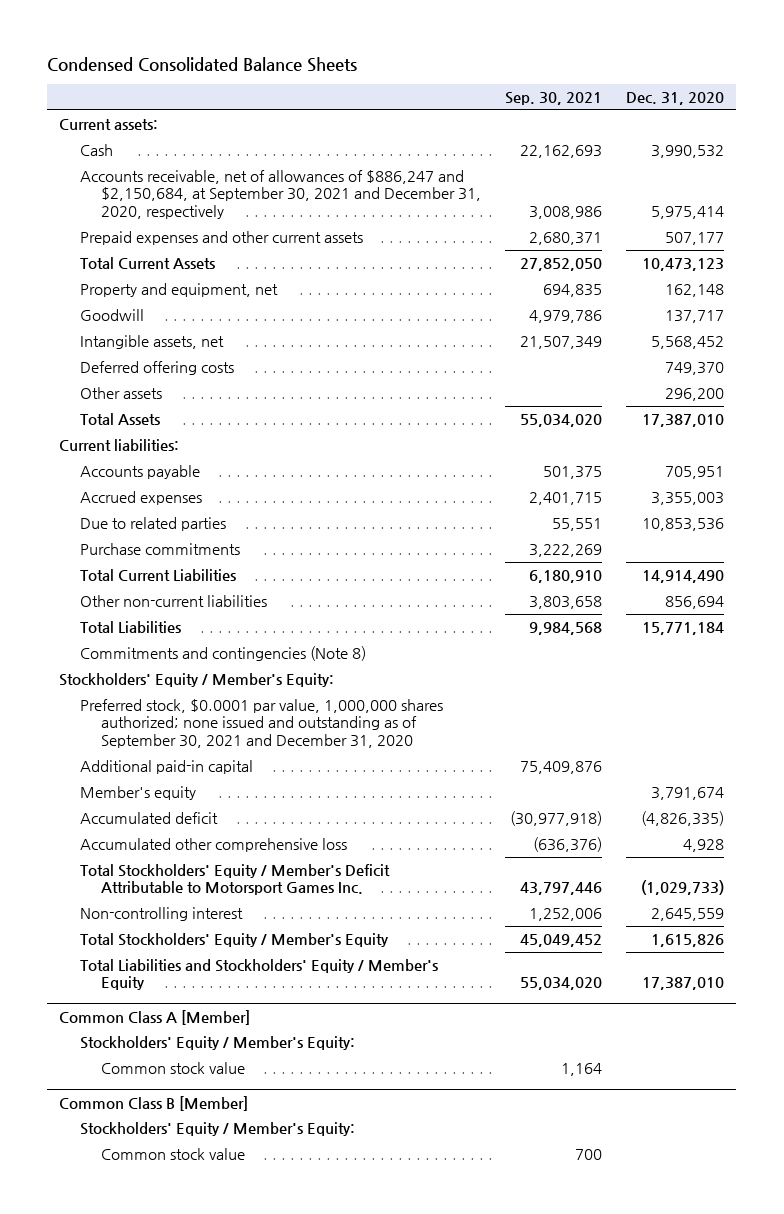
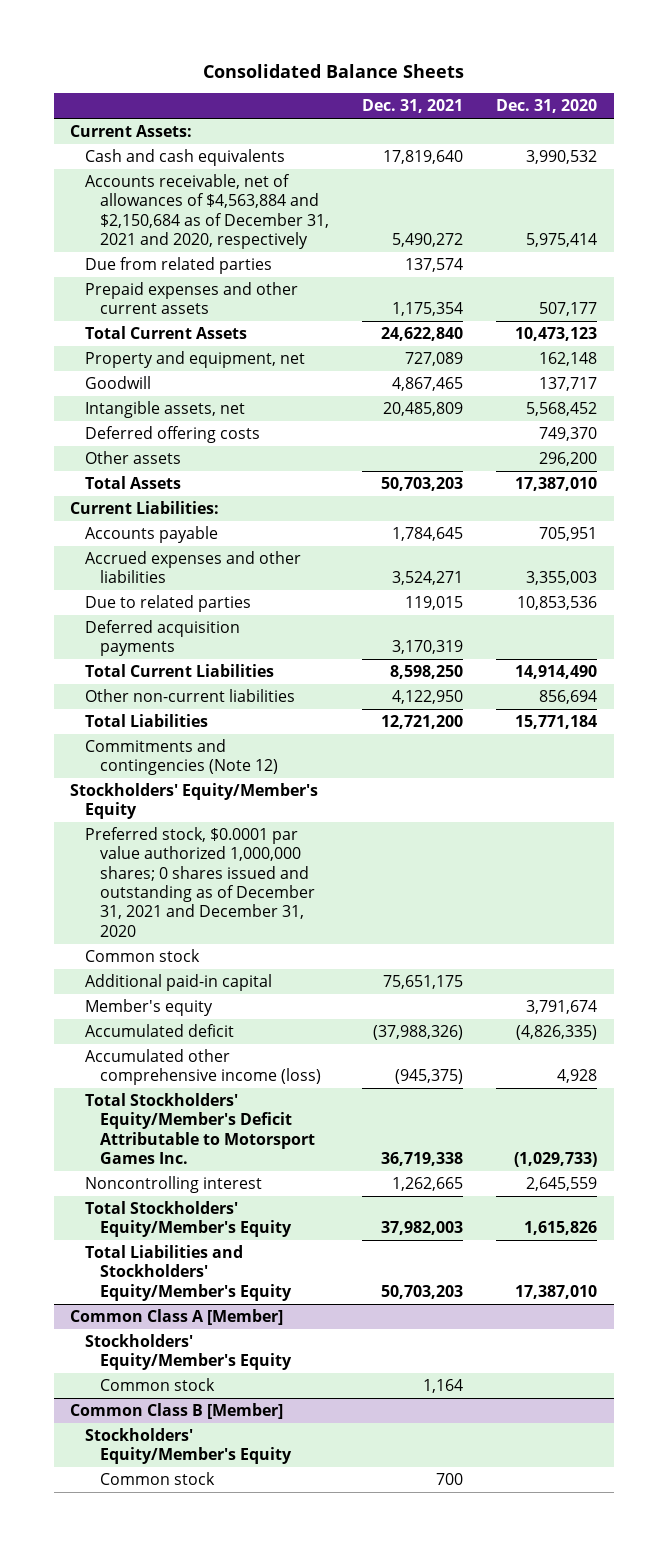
- Condensed Consolidated Balance Sheets
+ Consolidated Balance Sheets
- | Sep. 30, 2021 | Dec. 31, 2020
+ | Dec. 31, 2021 | Dec. 31, 2020
- Current assets:
- Cash | 22,162,693 | 3,990,532
- Accounts receivable, net of allowances of $886,247 and $2,150,684, at September 30, 2021 and December 31, 2020, respectively | 3,008,986 | 5,975,414
+ Current Assets:
+ Cash and cash equivalents | 17,819,640 | 3,990,532
+ Accounts receivable, net of allowances of $4,563,884 and $2,150,684 as of December 31, 2021 and 2020, respectively | 5,490,272 | 5,975,414
+ Due from related parties | 137,574 |
- Current liabilities:
+ Current Liabilities:
- Accrued expenses | 2,401,715 | 3,355,003
+ Accrued expenses and other liabilities | 3,524,271 | 3,355,003
- Purchase commitments | 3,222,269 |
+ Deferred acquisition payments | 3,170,319 |
- Commitments and contingencies (Note 8)
- Stockholders' Equity / Member's Equity:
- Preferred stock, $0.0001 par value, 1,000,000 shares authorized; none issued and outstanding as of September 30, 2021 and December 31, 2020
+ Commitments and contingencies (Note 12)
+ Stockholders' Equity/Member's Equity
+ Preferred stock, $0.0001 par value authorized 1,000,000 shares; 0 shares issued and outstanding as of December 31, 2021 and December 31, 2020
+ Common stock
- Accumulated other comprehensive loss | (636,376) | 4,928
- Total Stockholders' Equity / Member's Deficit Attributable to Motorsport Games Inc. | 43,797,446 | (1,029,733)
- Non-controlling interest | 1,252,006 | 2,645,559
- Total Stockholders' Equity / Member's Equity | 45,049,452 | 1,615,826
- Total Liabilities and Stockholders' Equity / Member's Equity | 55,034,020 | 17,387,010
+ Accumulated other comprehensive income (loss) | (945,375) | 4,928
+ Total Stockholders' Equity/Member's Deficit Attributable to Motorsport Games Inc. | 36,719,338 | (1,029,733)
+ Noncontrolling interest | 1,262,665 | 2,645,559
+ Total Stockholders' Equity/Member's Equity | 37,982,003 | 1,615,826
+ Total Liabilities and Stockholders' Equity/Member's Equity | 50,703,203 | 17,387,010
@ Common Class A [Member]
- Stockholders' Equity / Member's Equity:
- Common stock value | 1,164 |
+ Stockholders' Equity/Member's Equity
+ Common stock | 1,164 |
@ Common Class B [Member]
- Stockholders' Equity / Member's Equity:
- Common stock value | 700 |
+ Stockholders' Equity/Member's Equity
+ Common stock | 700 |

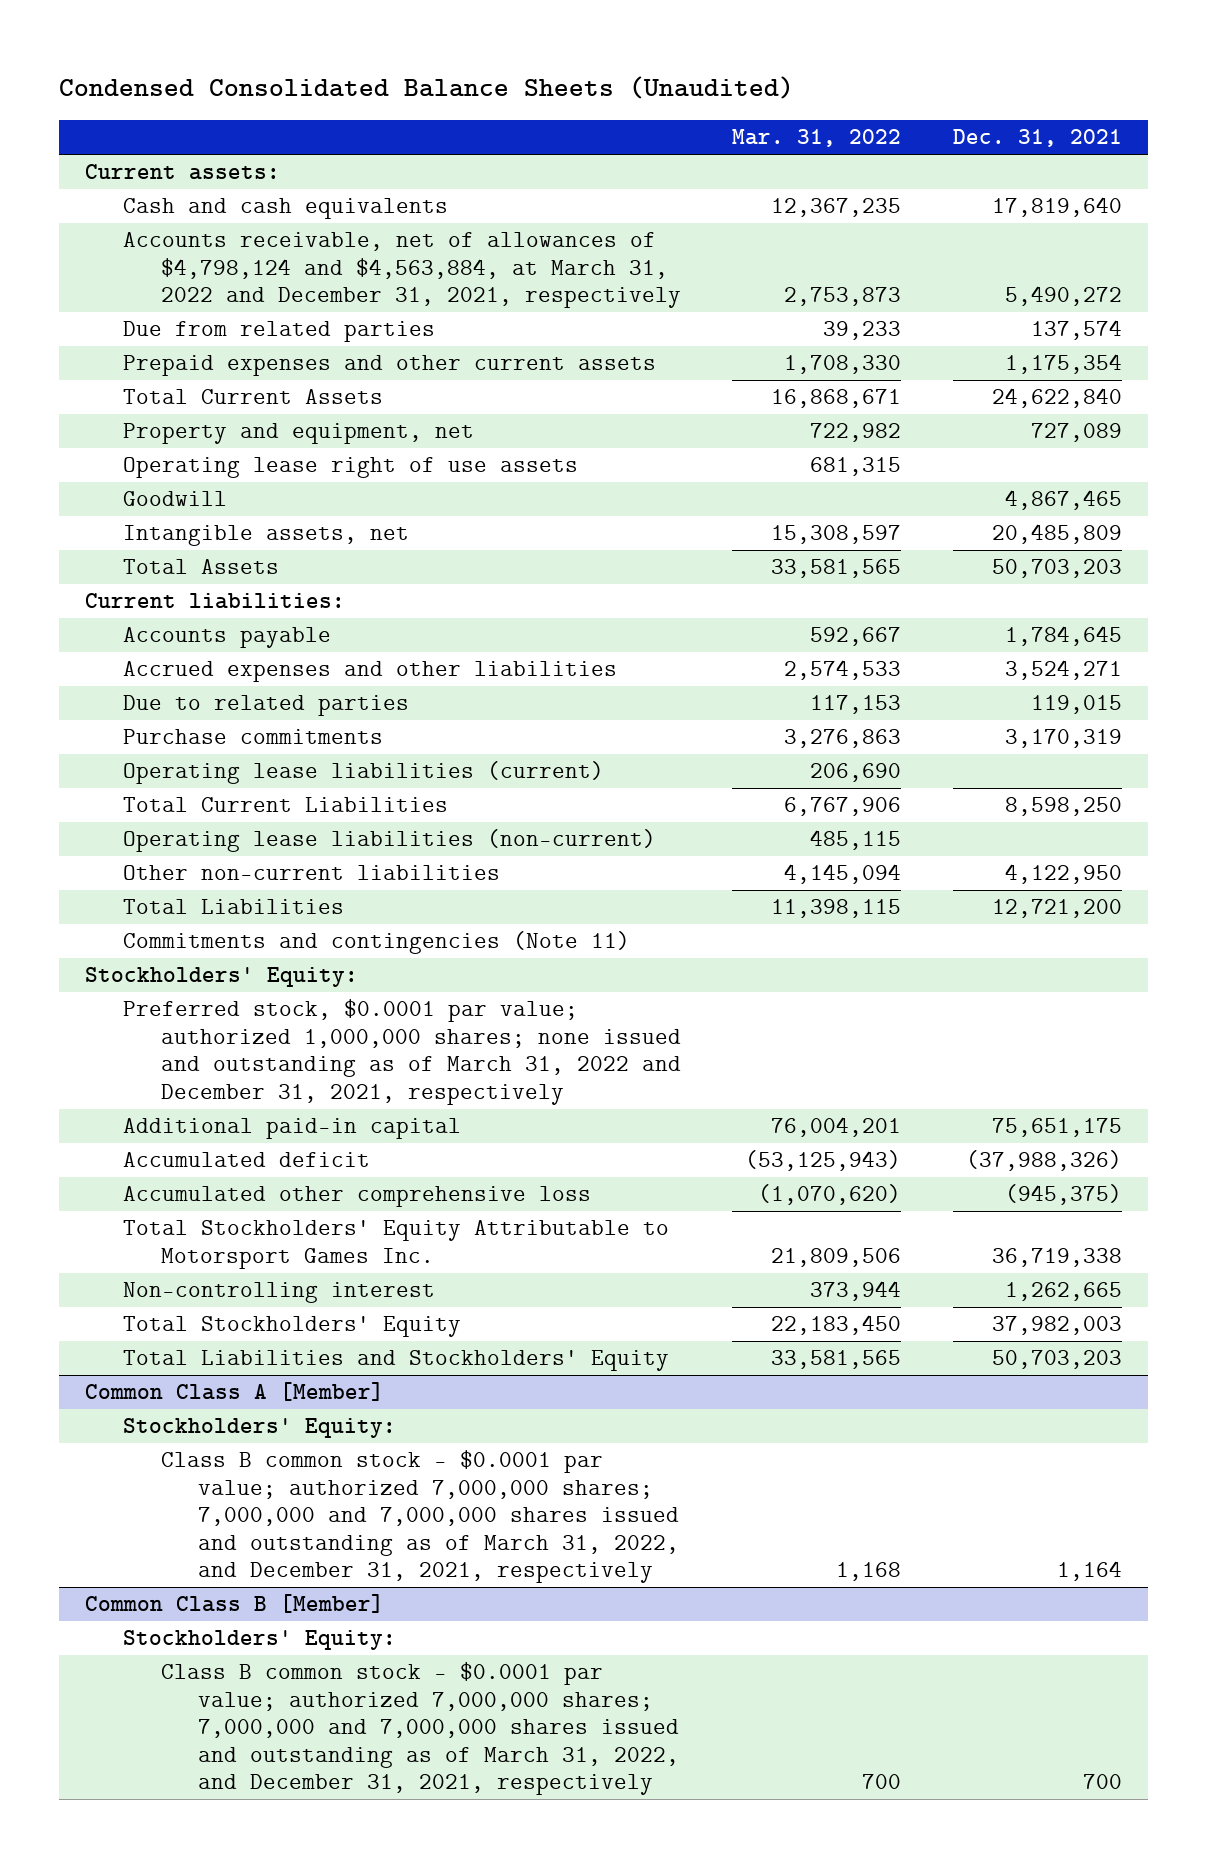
- Consolidated Balance Sheets
+ Condensed Consolidated Balance Sheets (Unaudited)
- | Dec. 31, 2021 | Dec. 31, 2020
+ | Mar. 31, 2022 | Dec. 31, 2021
- Current Assets:
+ Current assets:
- Accounts receivable, net of allowances of $4,563,884 and $2,150,684 as of December 31, 2021 and 2020, respectively | 5,490,272 | 5,975,414
+ Accounts receivable, net of allowances of $4,798,124 and $4,563,884, at March 31, 2022 and December 31, 2021, respectively | 2,753,873 | 5,490,272
+ Operating lease right of use assets | 681,315 |
- Deferred offering costs | | 749,370
- Other assets | | 296,200
- Current Liabilities:
+ Current liabilities:
- Deferred acquisition payments | 3,170,319 |
+ Purchase commitments | 3,276,863 | 3,170,319
+ Operating lease liabilities (current) | 206,690 |
+ Operating lease liabilities (non-current) | 485,115 |
- Commitments and contingencies (Note 12)
- Stockholders' Equity/Member's Equity
- Preferred stock, $0.0001 par value authorized 1,000,000 shares; 0 shares issued and outstanding as of December 31, 2021 and December 31, 2020
- Common stock
+ Commitments and contingencies (Note 11)
+ Stockholders' Equity:
+ Preferred stock, $0.0001 par value; authorized 1,000,000 shares; none issued and outstanding as of March 31, 2022 and December 31, 2021, respectively
- Member's equity | | 3,791,674
- Accumulated other comprehensive income (loss) | (945,375) | 4,928
- Total Stockholders' Equity/Member's Deficit Attributable to Motorsport Games Inc. | 36,719,338 | (1,029,733)
- Noncontrolling interest | 1,262,665 | 2,645,559
- Total Stockholders' Equity/Member's Equity | 37,982,003 | 1,615,826
- Total Liabilities and Stockholders' Equity/Member's Equity | 50,703,203 | 17,387,010
+ Accumulated other comprehensive loss | (1,070,620) | (945,375)
+ Total Stockholders' Equity Attributable to Motorsport Games Inc. | 21,809,506 | 36,719,338
+ Non-controlling interest | 373,944 | 1,262,665
+ Total Stockholders' Equity | 22,183,450 | 37,982,003
+ Total Liabilities and Stockholders' Equity | 33,581,565 | 50,703,203
@ Common Class A [Member]
- Stockholders' Equity/Member's Equity
- Common stock | 1,164 |
+ Stockholders' Equity:
+ Class B common stock - $0.0001 par value; authorized 7,000,000 shares; 7,000,000 and 7,000,000 shares issued and outstanding as of March 31, 2022, and December 31, 2021, respectively | 1,168 | 1,164
@ Common Class B [Member]
- Stockholders' Equity/Member's Equity
- Common stock | 700 |
+ Stockholders' Equity:
+ Class B common stock - $0.0001 par value; authorized 7,000,000 shares; 7,000,000 and 7,000,000 shares issued and outstanding as of March 31, 2022, and December 31, 2021, respectively | 700 | 700

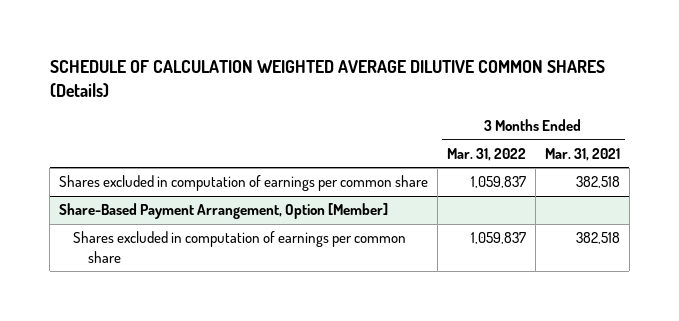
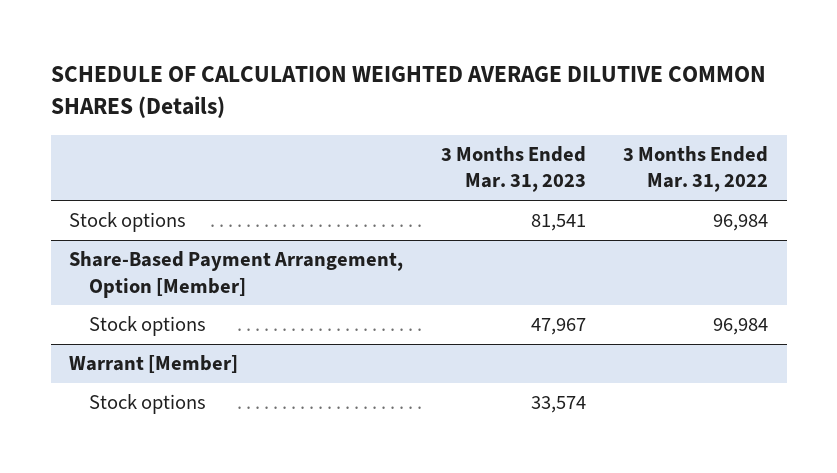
- | 3 Months Ended Mar. 31, 2022 | 3 Months Ended Mar. 31, 2021
+ | 3 Months Ended Mar. 31, 2023 | 3 Months Ended Mar. 31, 2022
- Shares excluded in computation of earnings per common share | 1,059,837 | 382,518
+ Stock options | 81,541 | 96,984
@ Share-Based Payment Arrangement, Option [Member]
- Shares excluded in computation of earnings per common share | 1,059,837 | 382,518
+ Stock options | 47,967 | 96,984
+ Warrant [Member]
+ Stock options | 33,574 |

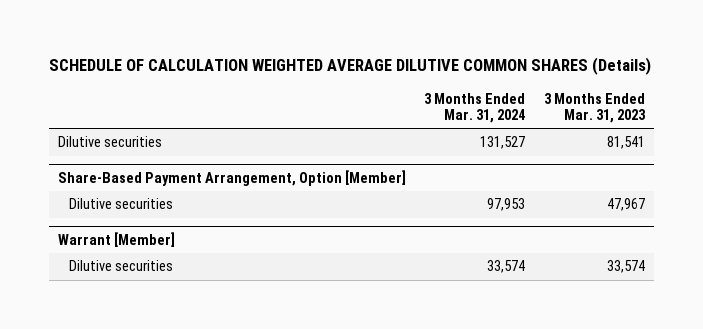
- | 3 Months Ended Mar. 31, 2023 | 3 Months Ended Mar. 31, 2022
+ | 3 Months Ended Mar. 31, 2024 | 3 Months Ended Mar. 31, 2023
- Stock options | 81,541 | 96,984
+ Dilutive securities | 131,527 | 81,541
@ Share-Based Payment Arrangement, Option [Member]
- Stock options | 47,967 | 96,984
+ Dilutive securities | 97,953 | 47,967
@ Warrant [Member]
- Stock options | 33,574 |
+ Dilutive securities | 33,574 | 33,574

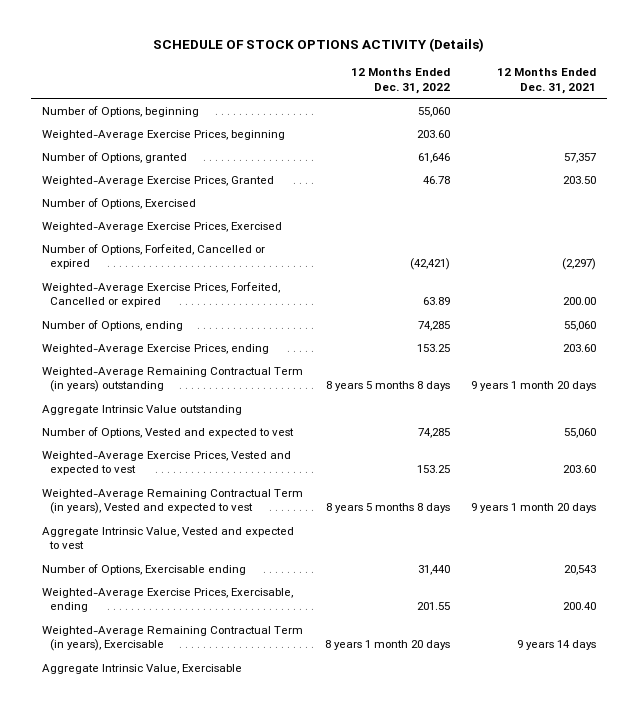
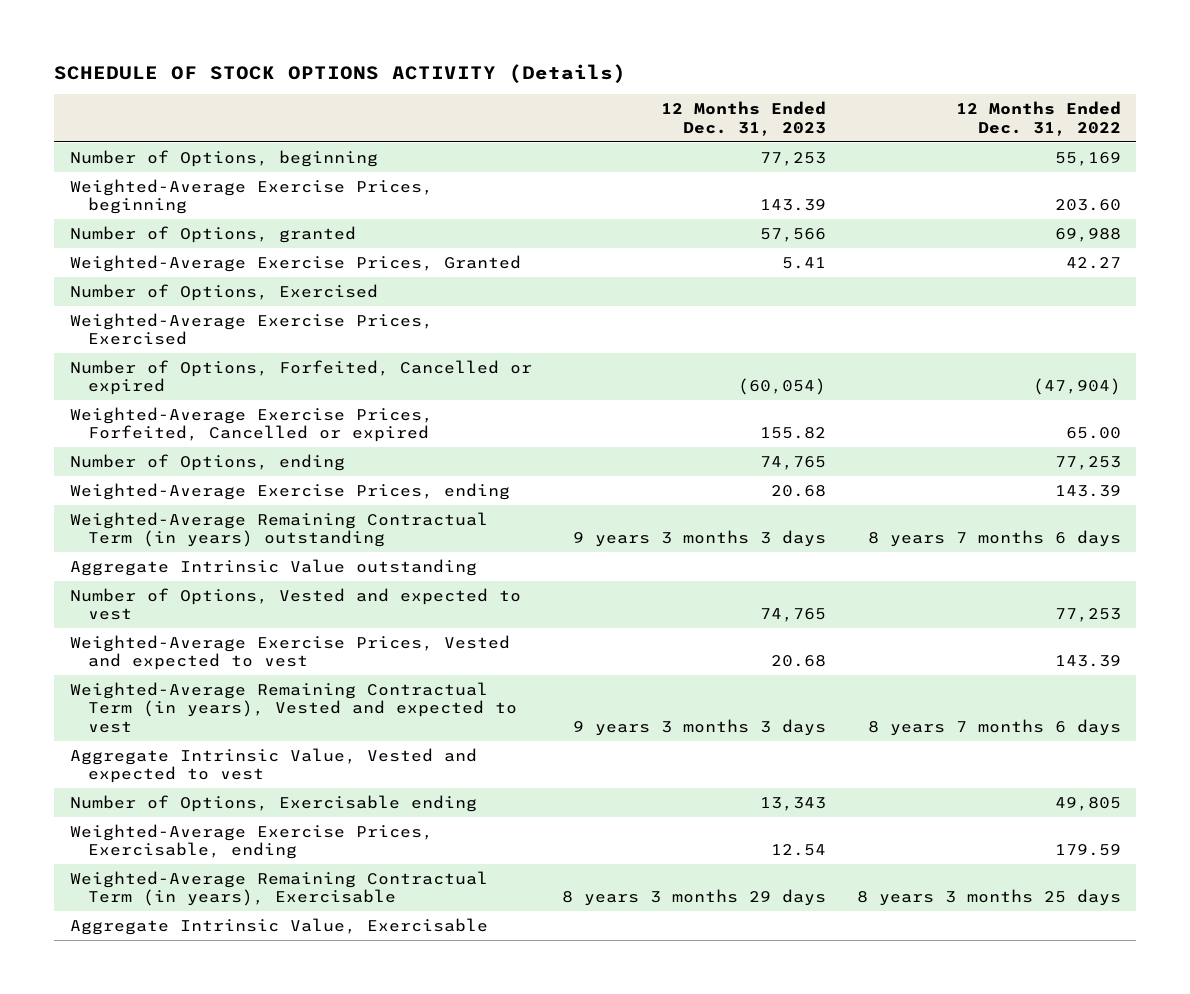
- | 12 Months Ended Dec. 31, 2022 | 12 Months Ended Dec. 31, 2021
+ | 12 Months Ended Dec. 31, 2023 | 12 Months Ended Dec. 31, 2022
- Number of Options, beginning | 55,060 |
+ Number of Options, beginning | 77,253 | 55,169
- Number of Options, granted | 61,646 | 57,357
- Weighted-Average Exercise Prices, Granted | 46.78 | 203.50
+ Number of Options, granted | 57,566 | 69,988
+ Weighted-Average Exercise Prices, Granted | 5.41 | 42.27
- Number of Options, Forfeited, Cancelled or expired | (42,421) | (2,297)
- Weighted-Average Exercise Prices, Forfeited, Cancelled or expired | 63.89 | 200.00
- Number of Options, ending | 74,285 | 55,060
- Weighted-Average Exercise Prices, ending | 153.25 | 203.60
- Weighted-Average Remaining Contractual Term (in years) outstanding | 8 years 5 months 8 days | 9 years 1 month 20 days
+ Number of Options, Forfeited, Cancelled or expired | (60,054) | (47,904)
+ Weighted-Average Exercise Prices, Forfeited, Cancelled or expired | 155.82 | 65.00
+ Number of Options, ending | 74,765 | 77,253
+ Weighted-Average Exercise Prices, ending | 20.68 | 143.39
+ Weighted-Average Remaining Contractual Term (in years) outstanding | 9 years 3 months 3 days | 8 years 7 months 6 days
- Number of Options, Vested and expected to vest | 74,285 | 55,060
- Weighted-Average Exercise Prices, Vested and expected to vest | 153.25 | 203.60
- Weighted-Average Remaining Contractual Term (in years), Vested and expected to vest | 8 years 5 months 8 days | 9 years 1 month 20 days
+ Number of Options, Vested and expected to vest | 74,765 | 77,253
+ Weighted-Average Exercise Prices, Vested and expected to vest | 20.68 | 143.39
+ Weighted-Average Remaining Contractual Term (in years), Vested and expected to vest | 9 years 3 months 3 days | 8 years 7 months 6 days
- Number of Options, Exercisable ending | 31,440 | 20,543
- Weighted-Average Exercise Prices, Exercisable, ending | 201.55 | 200.40
- Weighted-Average Remaining Contractual Term (in years), Exercisable | 8 years 1 month 20 days | 9 years 14 days
+ Number of Options, Exercisable ending | 13,343 | 49,805
+ Weighted-Average Exercise Prices, Exercisable, ending | 12.54 | 179.59
+ Weighted-Average Remaining Contractual Term (in years), Exercisable | 8 years 3 months 29 days | 8 years 3 months 25 days

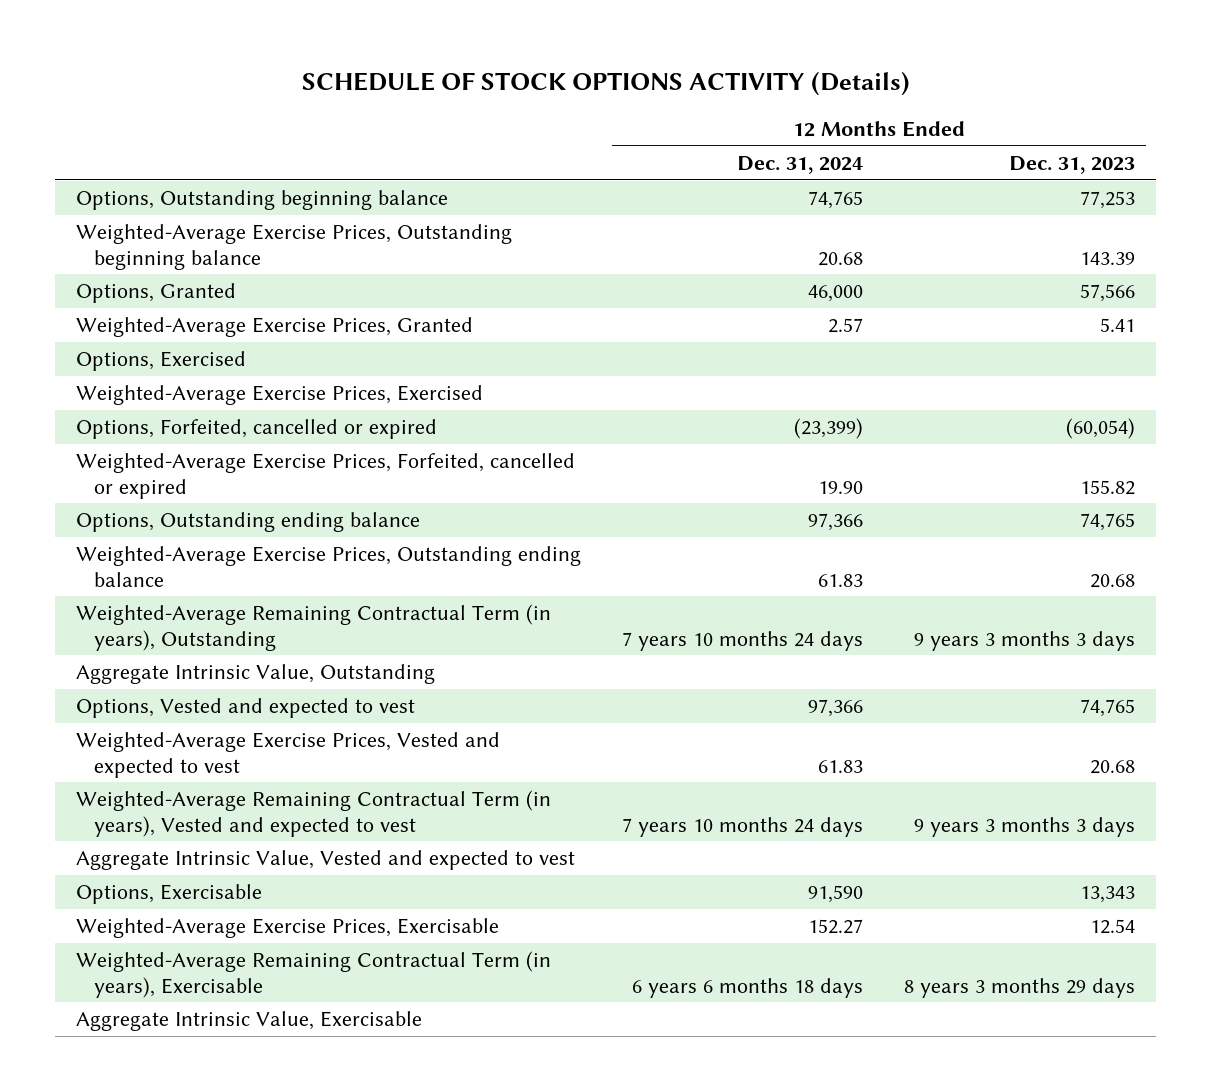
- | 12 Months Ended Dec. 31, 2023 | 12 Months Ended Dec. 31, 2022
+ | 12 Months Ended Dec. 31, 2024 | 12 Months Ended Dec. 31, 2023
- Number of Options, beginning | 77,253 | 55,169
- Weighted-Average Exercise Prices, beginning | 143.39 | 203.60
- Number of Options, granted | 57,566 | 69,988
+ Options, Outstanding beginning balance | 74,765 | 77,253
+ Weighted-Average Exercise Prices, Outstanding beginning balance | 20.68 | 143.39
+ Options, Granted | 46,000 | 57,566
- Number of Options, Exercised
+ Options, Exercised
- Number of Options, Forfeited, Cancelled or expired | (60,054) | (47,904)
- Weighted-Average Exercise Prices, Forfeited, Cancelled or expired | 155.82 | 65.00
- Number of Options, ending | 74,765 | 77,253
- Weighted-Average Exercise Prices, ending | 20.68 | 143.39
- Weighted-Average Remaining Contractual Term (in years) outstanding | 9 years 3 months 3 days | 8 years 7 months 6 days
- Aggregate Intrinsic Value outstanding
- Number of Options, Vested and expected to vest | 74,765 | 77,253
+ Options, Forfeited, cancelled or expired | (23,399) | (60,054)
+ Weighted-Average Exercise Prices, Forfeited, cancelled or expired | 19.90 | 155.82
+ Options, Outstanding ending balance | 97,366 | 74,765
+ Weighted-Average Exercise Prices, Outstanding ending balance | 61.83 | 20.68
+ Weighted-Average Remaining Contractual Term (in years), Outstanding | 7 years 10 months 24 days | 9 years 3 months 3 days
+ Aggregate Intrinsic Value, Outstanding
+ Options, Vested and expected to vest | 97,366 | 74,765
- Number of Options, Exercisable ending | 13,343 | 49,805
- Weighted-Average Exercise Prices, Exercisable, ending | 12.54 | 179.59
+ Options, Exercisable | 91,590 | 13,343
+ Weighted-Average Exercise Prices, Exercisable | 152.27 | 12.54

